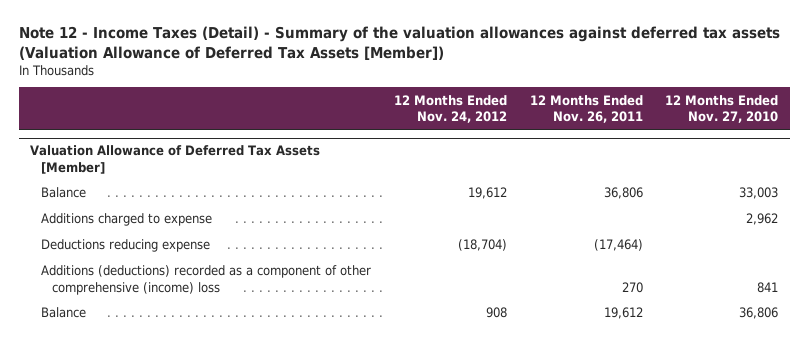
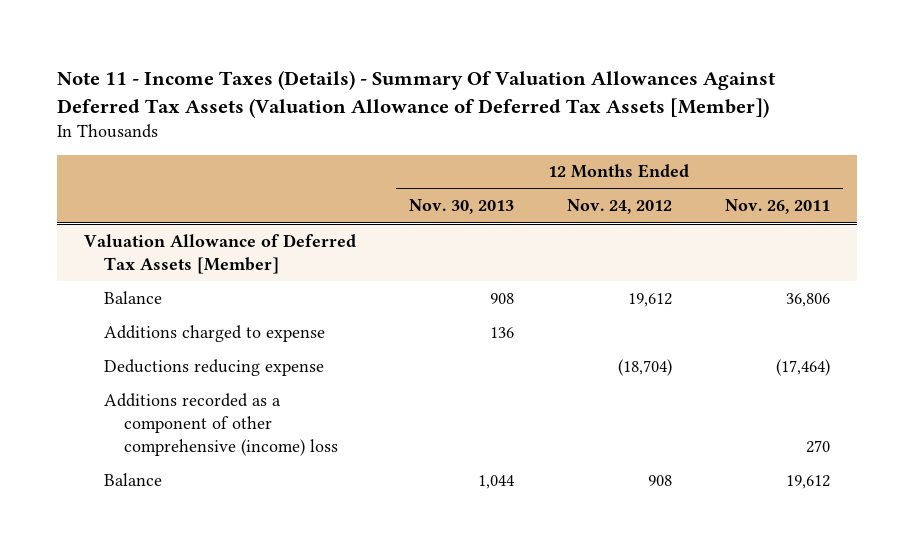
- Note 12 - Income Taxes (Detail) - Summary of the valuation allowances against deferred tax assets (Valuation Allowance of Deferred Tax Assets [Member])
+ Note 11 - Income Taxes (Details) - Summary Of Valuation Allowances Against Deferred Tax Assets (Valuation Allowance of Deferred Tax Assets [Member])
- | 12 Months Ended Nov. 24, 2012 | 12 Months Ended Nov. 26, 2011 | 12 Months Ended Nov. 27, 2010
+ | 12 Months Ended Nov. 30, 2013 | 12 Months Ended Nov. 24, 2012 | 12 Months Ended Nov. 26, 2011
@ Valuation Allowance of Deferred Tax Assets [Member]
- Additions (deductions) recorded as a component of other comprehensive (income) loss | | 270 | 841
+ Additions recorded as a component of other comprehensive (income) loss | | | 270

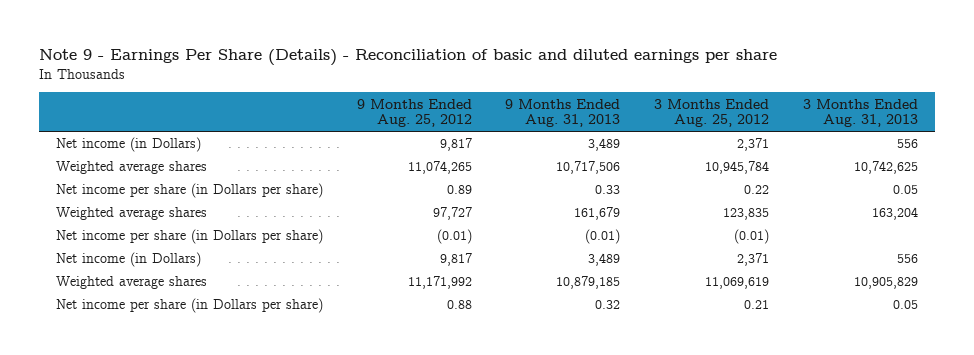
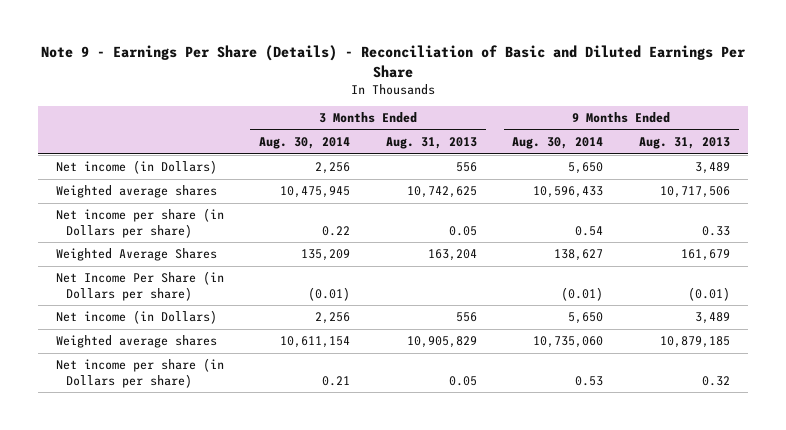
- Note 9 - Earnings Per Share (Details) - Reconciliation of basic and diluted earnings per share
+ Note 9 - Earnings Per Share (Details) - Reconciliation of Basic and Diluted Earnings Per Share
- | 9 Months Ended Aug. 25, 2012 | 9 Months Ended Aug. 31, 2013 | 3 Months Ended Aug. 25, 2012 | 3 Months Ended Aug. 31, 2013
+ | 3 Months Ended Aug. 30, 2014 | 3 Months Ended Aug. 31, 2013 | 9 Months Ended Aug. 30, 2014 | 9 Months Ended Aug. 31, 2013
- Weighted average shares | 97,727 | 161,679 | 123,835 | 163,204
- Net income per share (in Dollars per share) | (0.01) | (0.01) | (0.01) |
+ Weighted Average Shares | 135,209 | 163,204 | 138,627 | 161,679
+ Net Income Per Share (in Dollars per share) | (0.01) | | (0.01) | (0.01)

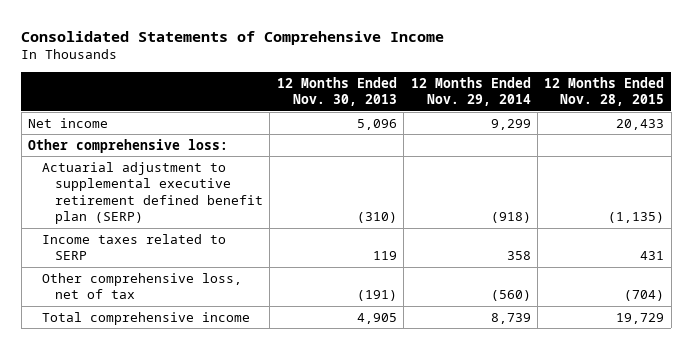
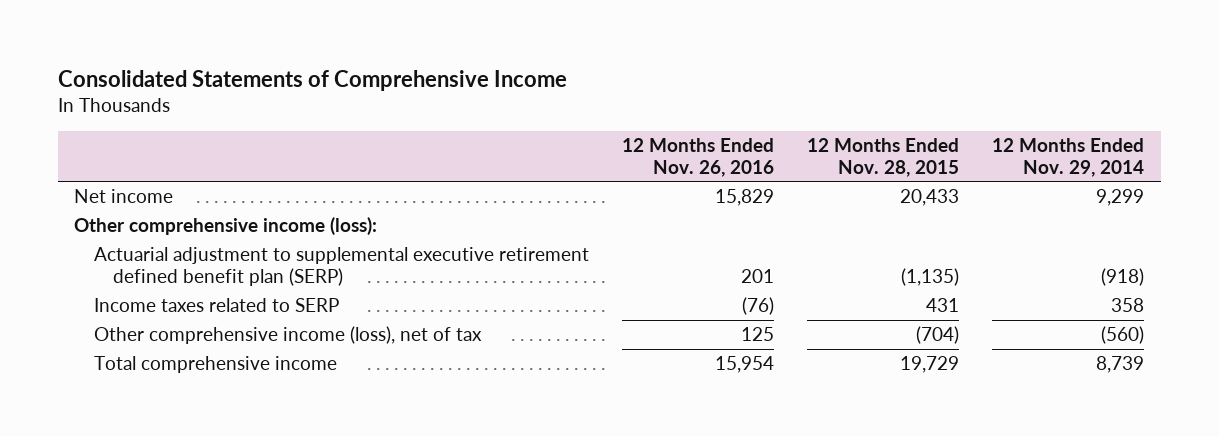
- | 12 Months Ended Nov. 30, 2013 | 12 Months Ended Nov. 29, 2014 | 12 Months Ended Nov. 28, 2015
+ | 12 Months Ended Nov. 26, 2016 | 12 Months Ended Nov. 28, 2015 | 12 Months Ended Nov. 29, 2014
- Other comprehensive loss:
+ Other comprehensive income (loss):
- Other comprehensive loss, net of tax | (191) | (560) | (704)
+ Other comprehensive income (loss), net of tax | 125 | (704) | (560)

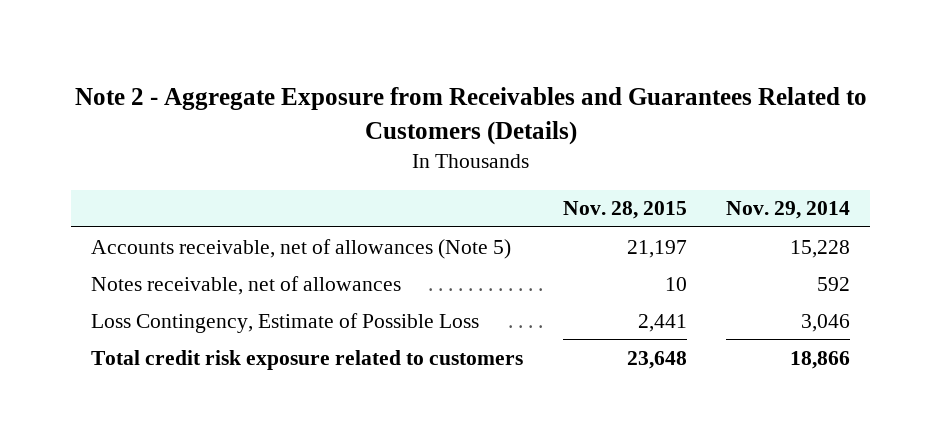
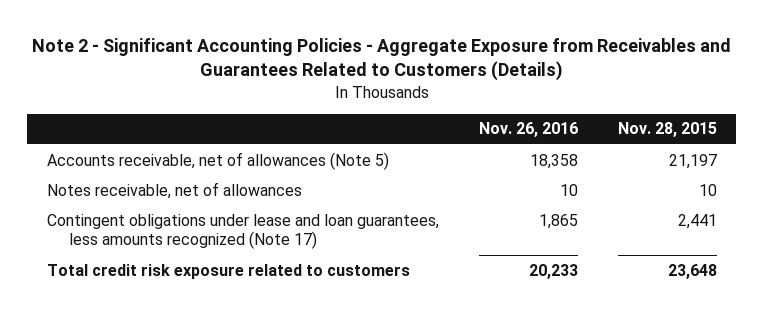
- Note 2 - Aggregate Exposure from Receivables and Guarantees Related to Customers (Details)
+ Note 2 - Significant Accounting Policies - Aggregate Exposure from Receivables and Guarantees Related to Customers (Details)
- | Nov. 28, 2015 | Nov. 29, 2014
+ | Nov. 26, 2016 | Nov. 28, 2015
- Loss Contingency, Estimate of Possible Loss | 2,441 | 3,046
+ Contingent obligations under lease and loan guarantees, less amounts recognized (Note 17) | 1,865 | 2,441

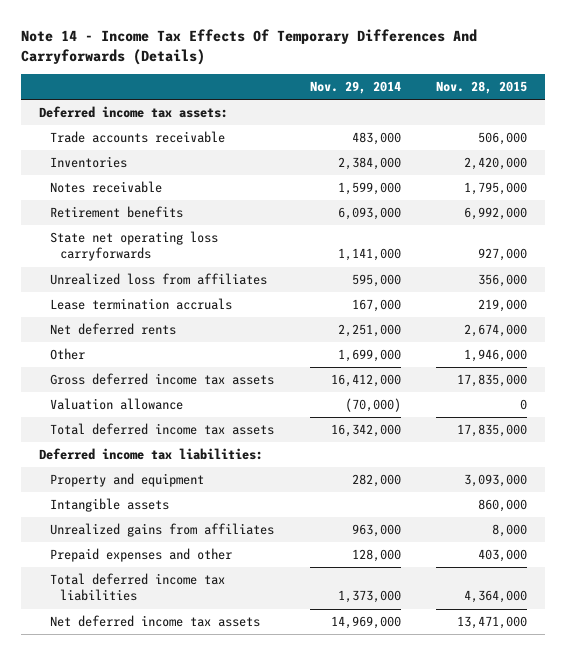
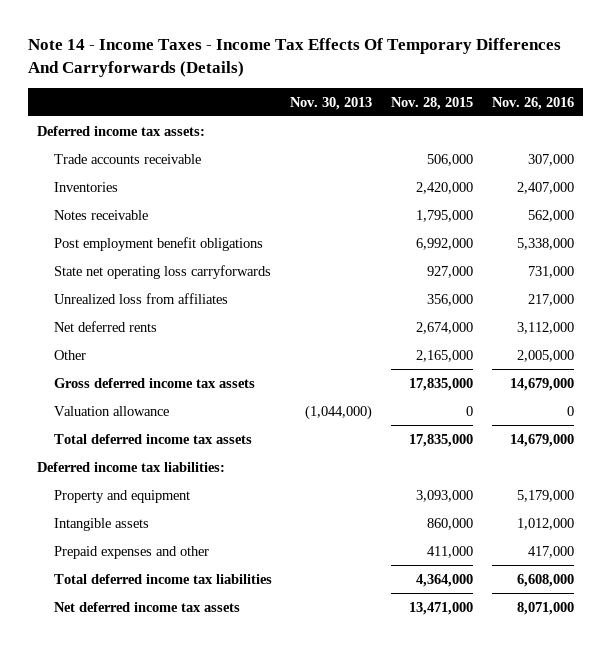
- Note 14 - Income Tax Effects Of Temporary Differences And Carryforwards (Details)
+ Note 14 - Income Taxes - Income Tax Effects Of Temporary Differences And Carryforwards (Details)
- | Nov. 29, 2014 | Nov. 28, 2015
+ | Nov. 30, 2013 | Nov. 28, 2015 | Nov. 26, 2016
- Retirement benefits | 6,093,000 | 6,992,000
+ Post employment benefit obligations | | 6,992,000 | 5,338,000
- Lease termination accruals | 167,000 | 219,000
- Other | 1,699,000 | 1,946,000
+ Other | | 2,165,000 | 2,005,000
- Unrealized gains from affiliates | 963,000 | 8,000
- Prepaid expenses and other | 128,000 | 403,000
+ Prepaid expenses and other | | 411,000 | 417,000

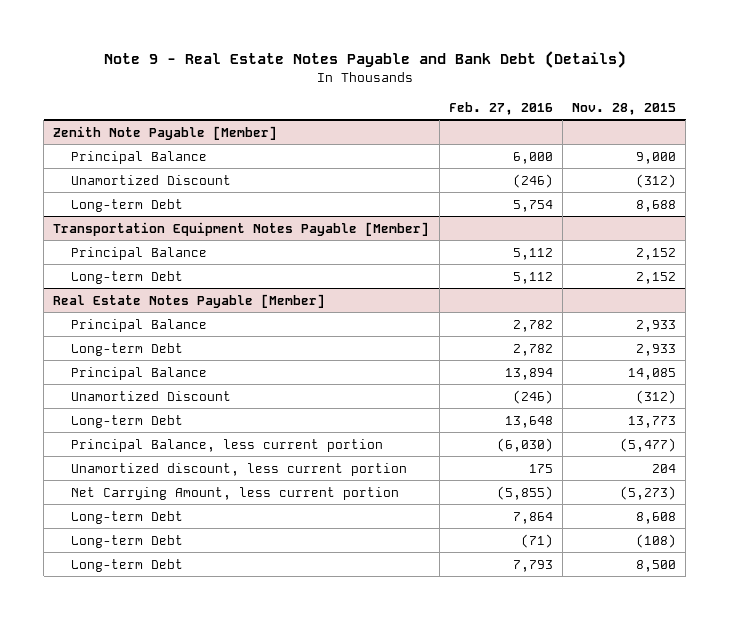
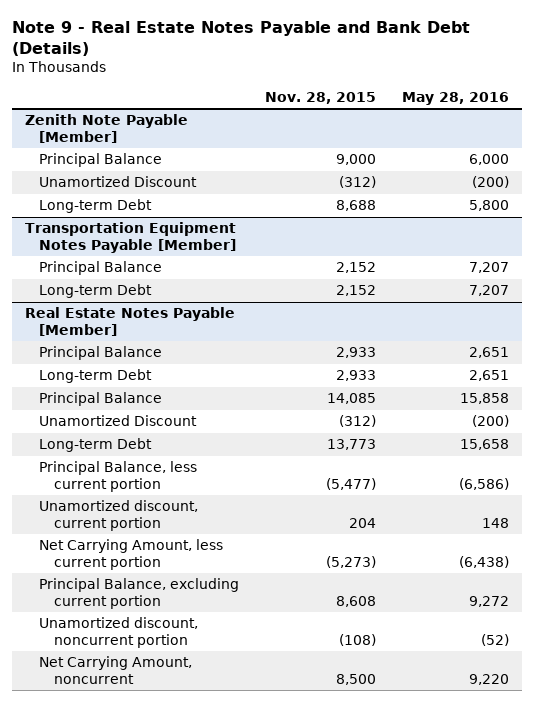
- | Feb. 27, 2016 | Nov. 28, 2015
+ | Nov. 28, 2015 | May 28, 2016
@ Real Estate Notes Payable [Member]
- Unamortized discount, less current portion | 175 | 204
+ Unamortized discount, current portion | 204 | 148
- Long-term Debt | 7,864 | 8,608
- Long-term Debt | (71) | (108)
- Long-term Debt | 7,793 | 8,500
+ Principal Balance, excluding current portion | 8,608 | 9,272
+ Unamortized discount, noncurrent portion | (108) | (52)
+ Net Carrying Amount, noncurrent | 8,500 | 9,220

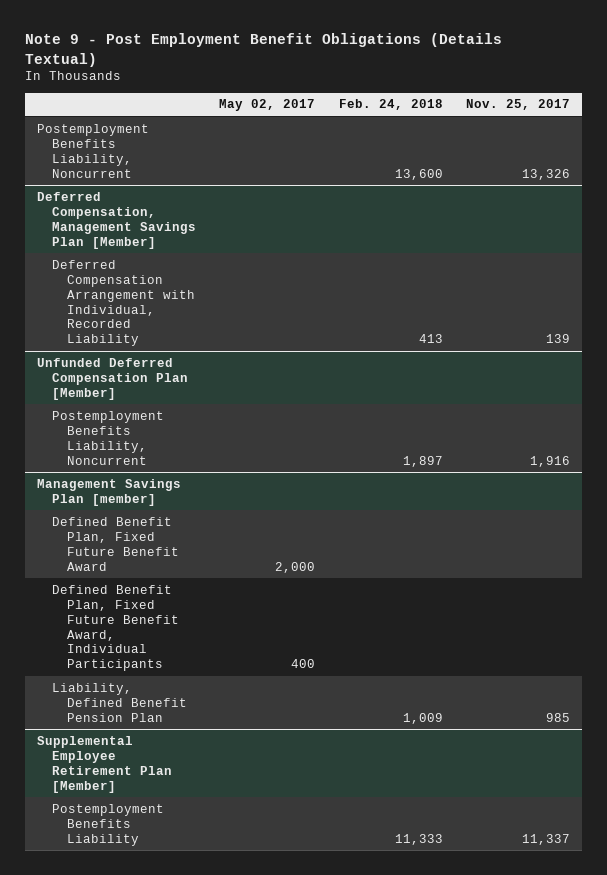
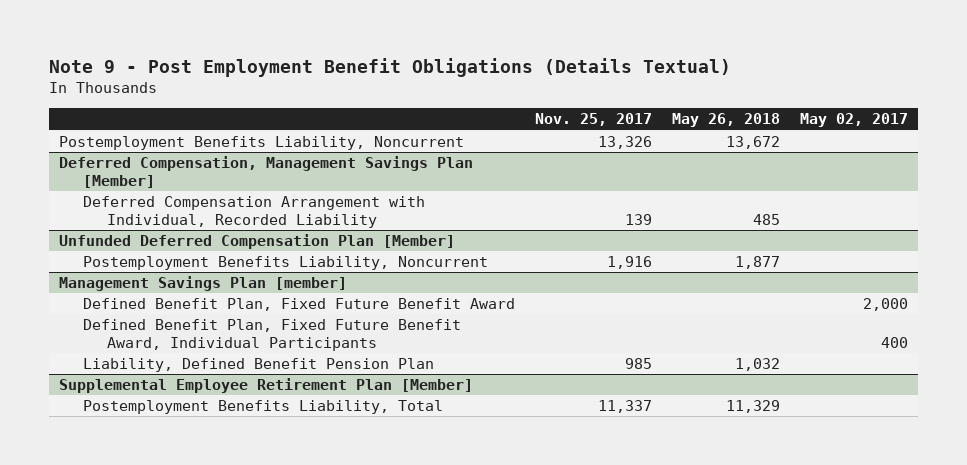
- | May 02, 2017 | Feb. 24, 2018 | Nov. 25, 2017
+ | Nov. 25, 2017 | May 26, 2018 | May 02, 2017
@ Supplemental Employee Retirement Plan [Member]
- Postemployment Benefits Liability | | 11,333 | 11,337
+ Postemployment Benefits Liability, Total | 11,337 | 11,329 |

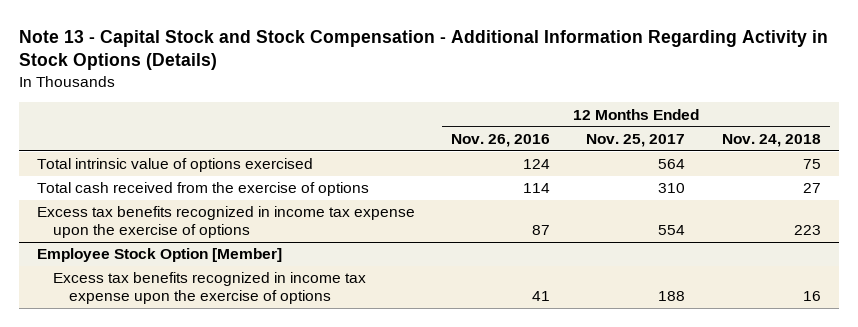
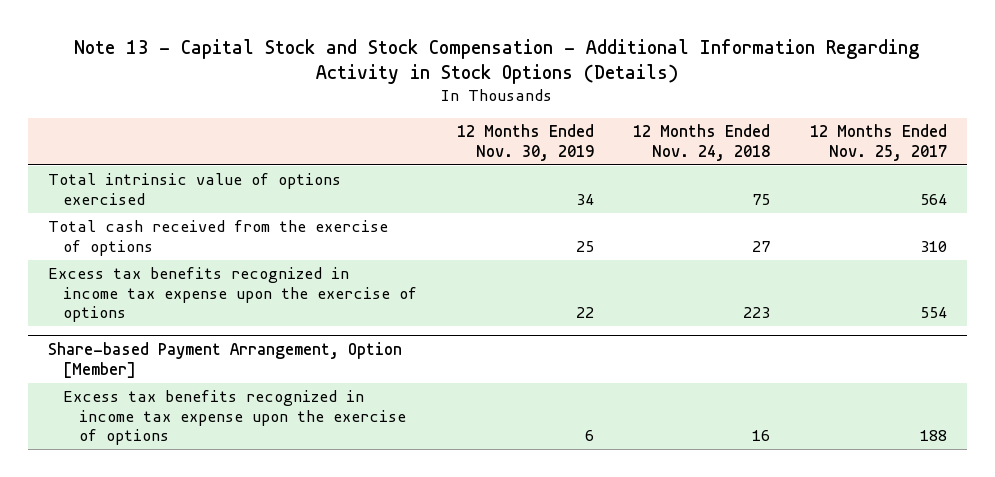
- | 12 Months Ended Nov. 26, 2016 | 12 Months Ended Nov. 25, 2017 | 12 Months Ended Nov. 24, 2018
+ | 12 Months Ended Nov. 30, 2019 | 12 Months Ended Nov. 24, 2018 | 12 Months Ended Nov. 25, 2017
- Employee Stock Option [Member]
+ Share-based Payment Arrangement, Option [Member]

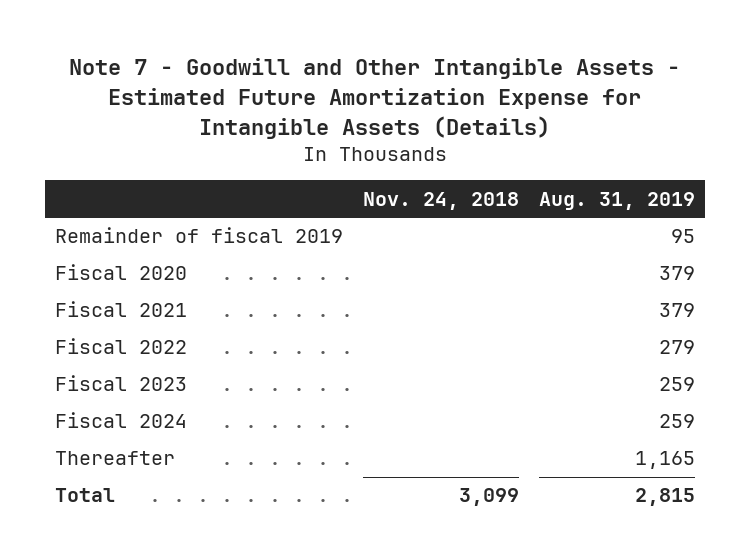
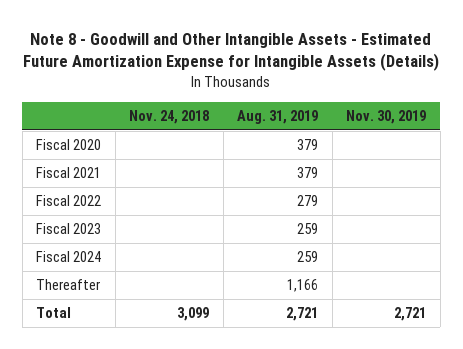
- Note 7 - Goodwill and Other Intangible Assets - Estimated Future Amortization Expense for Intangible Assets (Details)
+ Note 8 - Goodwill and Other Intangible Assets - Estimated Future Amortization Expense for Intangible Assets (Details)
- | Nov. 24, 2018 | Aug. 31, 2019
+ | Nov. 24, 2018 | Aug. 31, 2019 | Nov. 30, 2019
- Remainder of fiscal 2019 | | 95
- Thereafter | | 1,165
- Total | 3,099 | 2,815
+ Thereafter | | 1,166 |
+ Total | 3,099 | 2,721 | 2,721

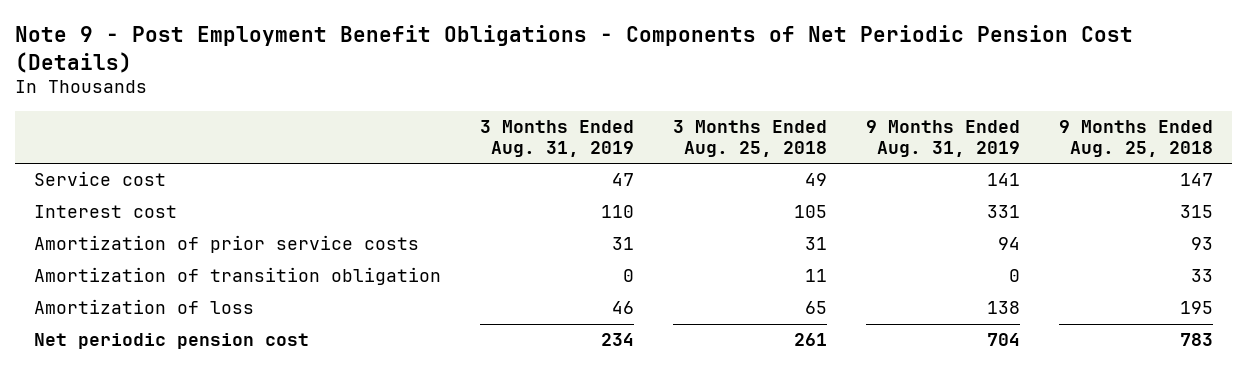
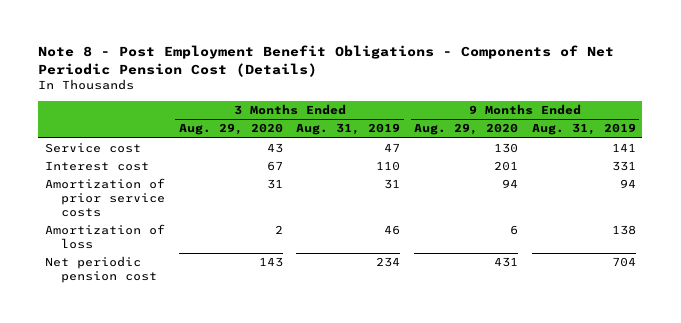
- Note 9 - Post Employment Benefit Obligations - Components of Net Periodic Pension Cost (Details)
+ Note 8 - Post Employment Benefit Obligations - Components of Net Periodic Pension Cost (Details)
- | 3 Months Ended Aug. 31, 2019 | 3 Months Ended Aug. 25, 2018 | 9 Months Ended Aug. 31, 2019 | 9 Months Ended Aug. 25, 2018
+ | 3 Months Ended Aug. 29, 2020 | 3 Months Ended Aug. 31, 2019 | 9 Months Ended Aug. 29, 2020 | 9 Months Ended Aug. 31, 2019
- Amortization of transition obligation | 0 | 11 | 0 | 33

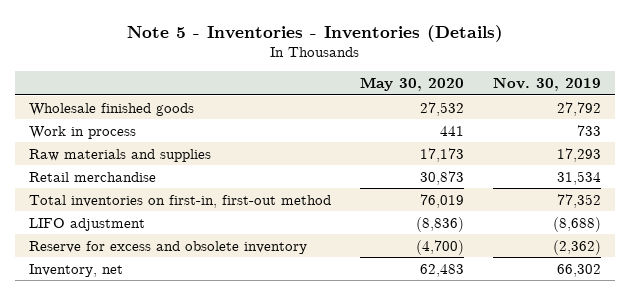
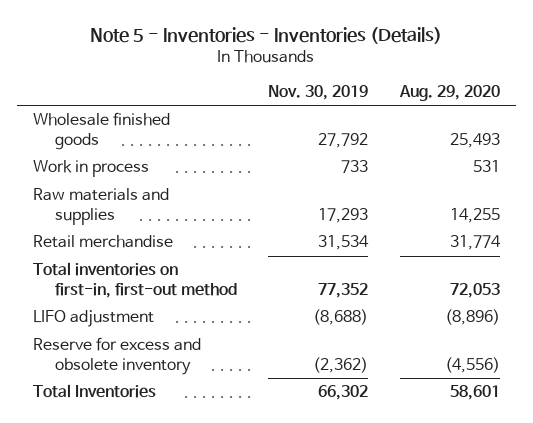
- | May 30, 2020 | Nov. 30, 2019
+ | Nov. 30, 2019 | Aug. 29, 2020
- Inventory, net | 62,483 | 66,302
+ Total Inventories | 66,302 | 58,601

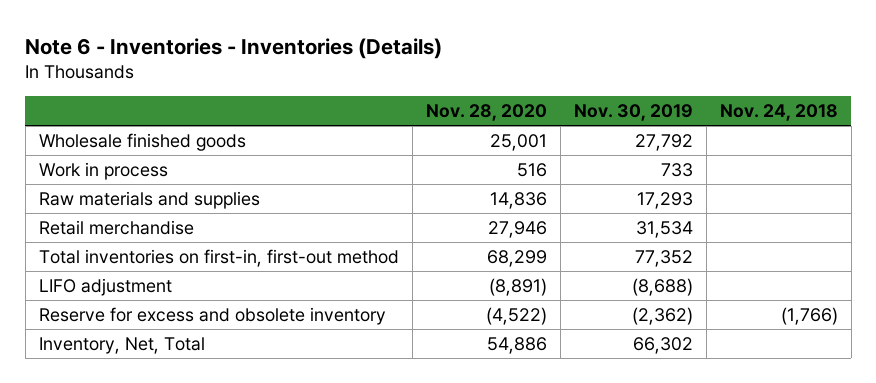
- Note 5 - Inventories - Inventories (Details)
+ Note 6 - Inventories - Inventories (Details)
- | Nov. 30, 2019 | Aug. 29, 2020
+ | Nov. 28, 2020 | Nov. 30, 2019 | Nov. 24, 2018
- Total Inventories | 66,302 | 58,601
+ Inventory, Net, Total | 54,886 | 66,302 |

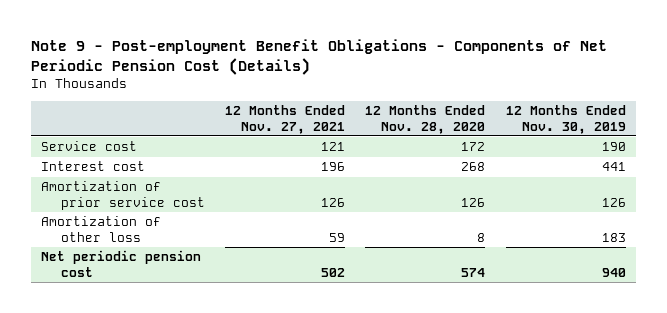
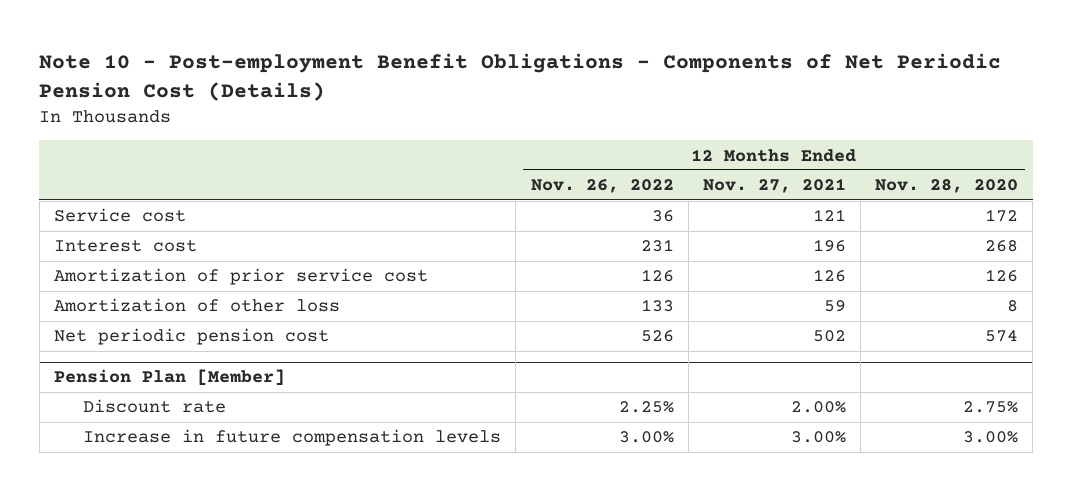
- Note 9 - Post-employment Benefit Obligations - Components of Net Periodic Pension Cost (Details)
+ Note 10 - Post-employment Benefit Obligations - Components of Net Periodic Pension Cost (Details)
- | 12 Months Ended Nov. 27, 2021 | 12 Months Ended Nov. 28, 2020 | 12 Months Ended Nov. 30, 2019
+ | 12 Months Ended Nov. 26, 2022 | 12 Months Ended Nov. 27, 2021 | 12 Months Ended Nov. 28, 2020
+ Pension Plan [Member]
+ Discount rate | 2.25% | 2.00% | 2.75%
+ Increase in future compensation levels | 3.00% | 3.00% | 3.00%

